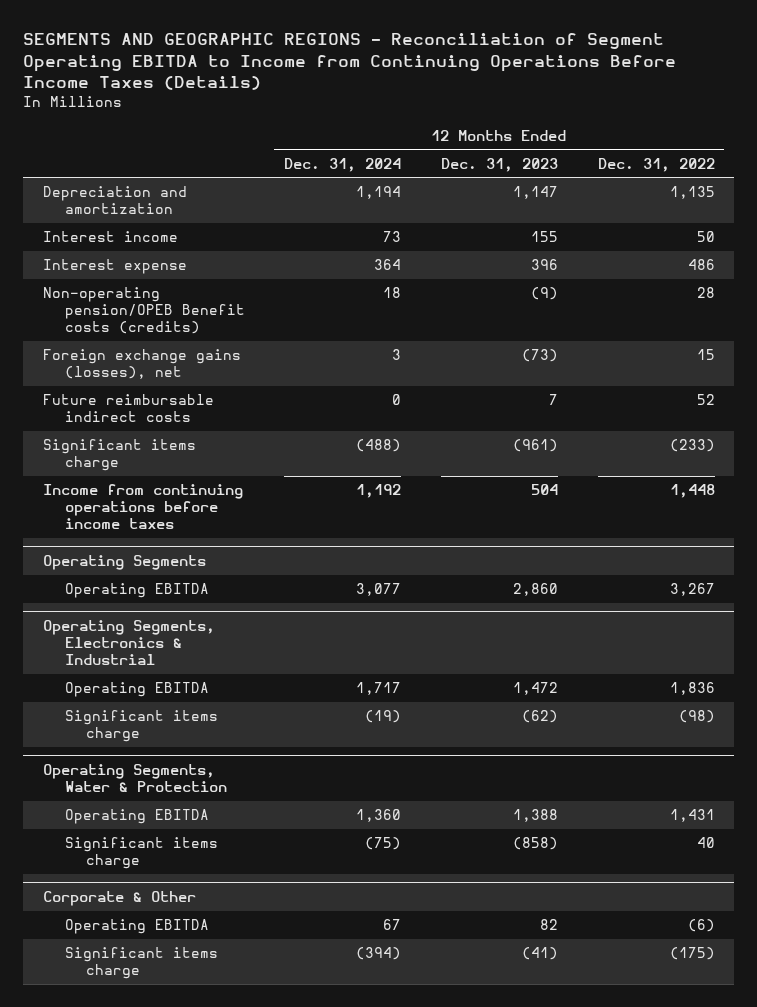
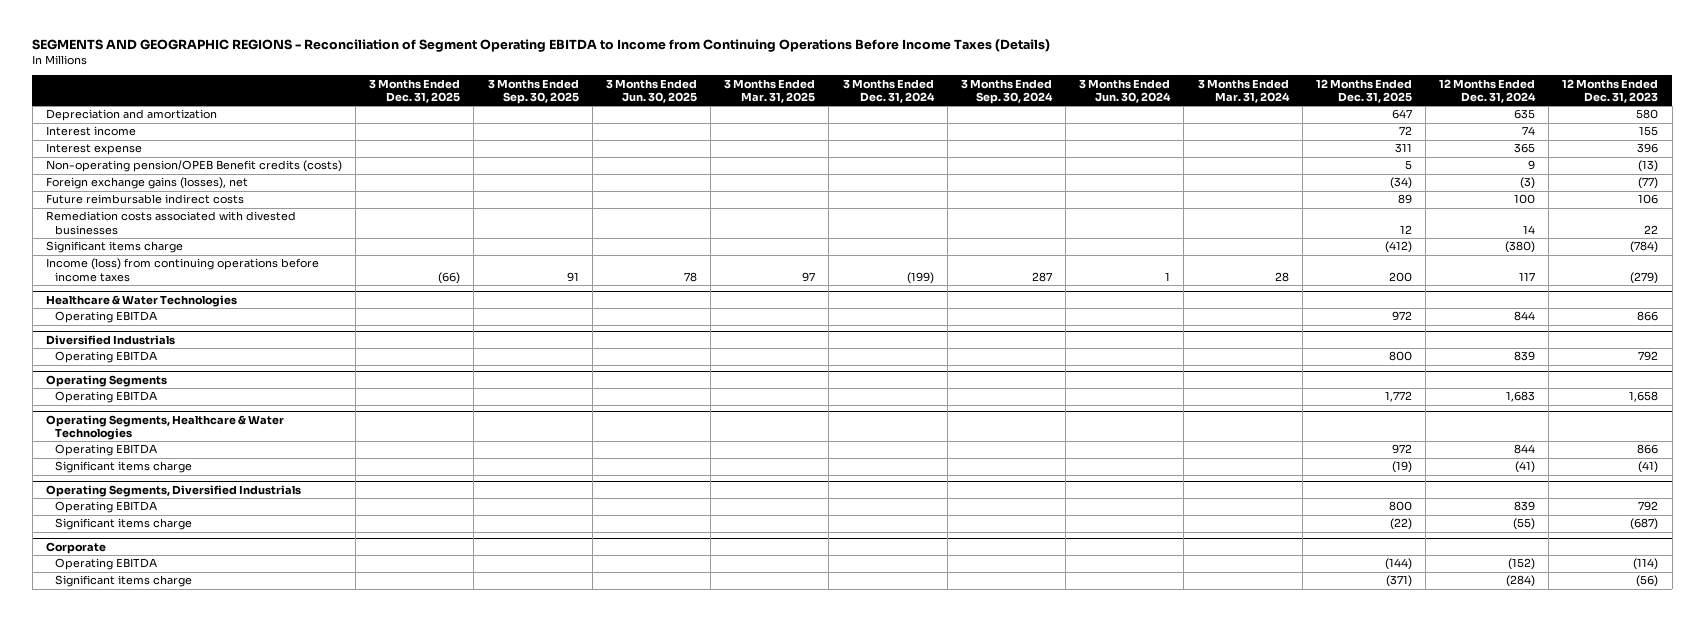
- | 12 Months Ended Dec. 31, 2024 | 12 Months Ended Dec. 31, 2023 | 12 Months Ended Dec. 31, 2022
+ | 3 Months Ended Dec. 31, 2025 | 3 Months Ended Sep. 30, 2025 | 3 Months Ended Jun. 30, 2025 | 3 Months Ended Mar. 31, 2025 | 3 Months Ended Dec. 31, 2024 | 3 Months Ended Sep. 30, 2024 | 3 Months Ended Jun. 30, 2024 | 3 Months Ended Mar. 31, 2024 | 12 Months Ended Dec. 31, 2025 | 12 Months Ended Dec. 31, 2024 | 12 Months Ended Dec. 31, 2023
- Depreciation and amortization | 1,194 | 1,147 | 1,135
- Interest income | 73 | 155 | 50
- Interest expense | 364 | 396 | 486
- Non-operating pension/OPEB Benefit costs (credits) | 18 | (9) | 28
- Foreign exchange gains (losses), net | 3 | (73) | 15
- Future reimbursable indirect costs | 0 | 7 | 52
- Significant items charge | (488) | (961) | (233)
- Income from continuing operations before income taxes | 1,192 | 504 | 1,448
+ Depreciation and amortization | | | | | | | | | 647 | 635 | 580
+ Interest income | | | | | | | | | 72 | 74 | 155
+ Interest expense | | | | | | | | | 311 | 365 | 396
+ Non-operating pension/OPEB Benefit credits (costs) | | | | | | | | | 5 | 9 | (13)
+ Foreign exchange gains (losses), net | | | | | | | | | (34) | (3) | (77)
+ Future reimbursable indirect costs | | | | | | | | | 89 | 100 | 106
+ Remediation costs associated with divested businesses | | | | | | | | | 12 | 14 | 22
+ Significant items charge | | | | | | | | | (412) | (380) | (784)
+ Income (loss) from continuing operations before income taxes | (66) | 91 | 78 | 97 | (199) | 287 | 1 | 28 | 200 | 117 | (279)
+ Healthcare & Water Technologies
+ Operating EBITDA | | | | | | | | | 972 | 844 | 866
+ Diversified Industrials
+ Operating EBITDA | | | | | | | | | 800 | 839 | 792
@ Operating Segments
- Operating EBITDA | 3,077 | 2,860 | 3,267
- Operating Segments, Electronics & Industrial
- Operating EBITDA | 1,717 | 1,472 | 1,836
- Significant items charge | (19) | (62) | (98)
- Operating Segments, Water & Protection
- Operating EBITDA | 1,360 | 1,388 | 1,431
- Significant items charge | (75) | (858) | 40
- Corporate & Other
- Operating EBITDA | 67 | 82 | (6)
- Significant items charge | (394) | (41) | (175)
@ Operating Segments
+ Operating EBITDA | | | | | | | | | 1,772 | 1,683 | 1,658
+ Operating Segments, Healthcare & Water Technologies
+ Operating EBITDA | | | | | | | | | 972 | 844 | 866
+ Significant items charge | | | | | | | | | (19) | (41) | (41)
+ Operating Segments, Diversified Industrials
+ Operating EBITDA | | | | | | | | | 800 | 839 | 792
+ Significant items charge | | | | | | | | | (22) | (55) | (687)
+ Corporate
+ Operating EBITDA | | | | | | | | | (144) | (152) | (114)
+ Significant items charge | | | | | | | | | (371) | (284) | (56)

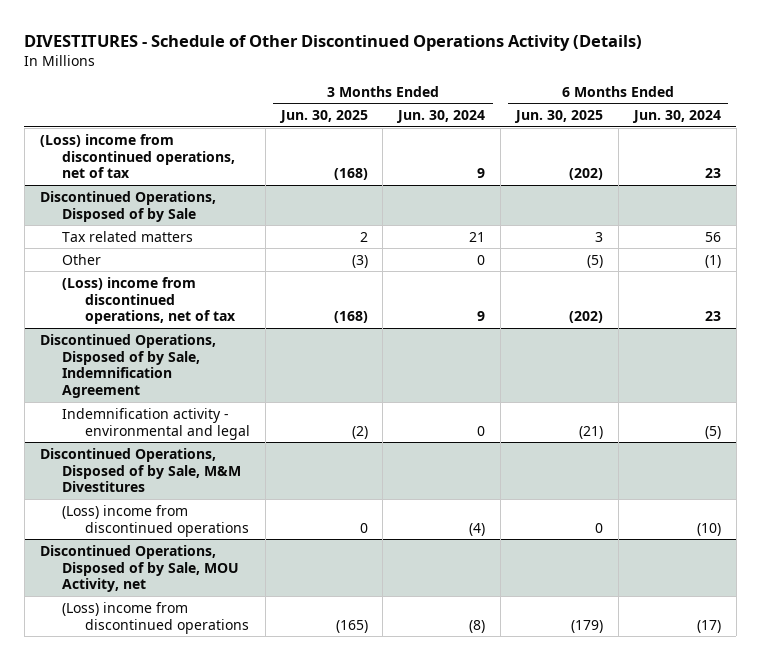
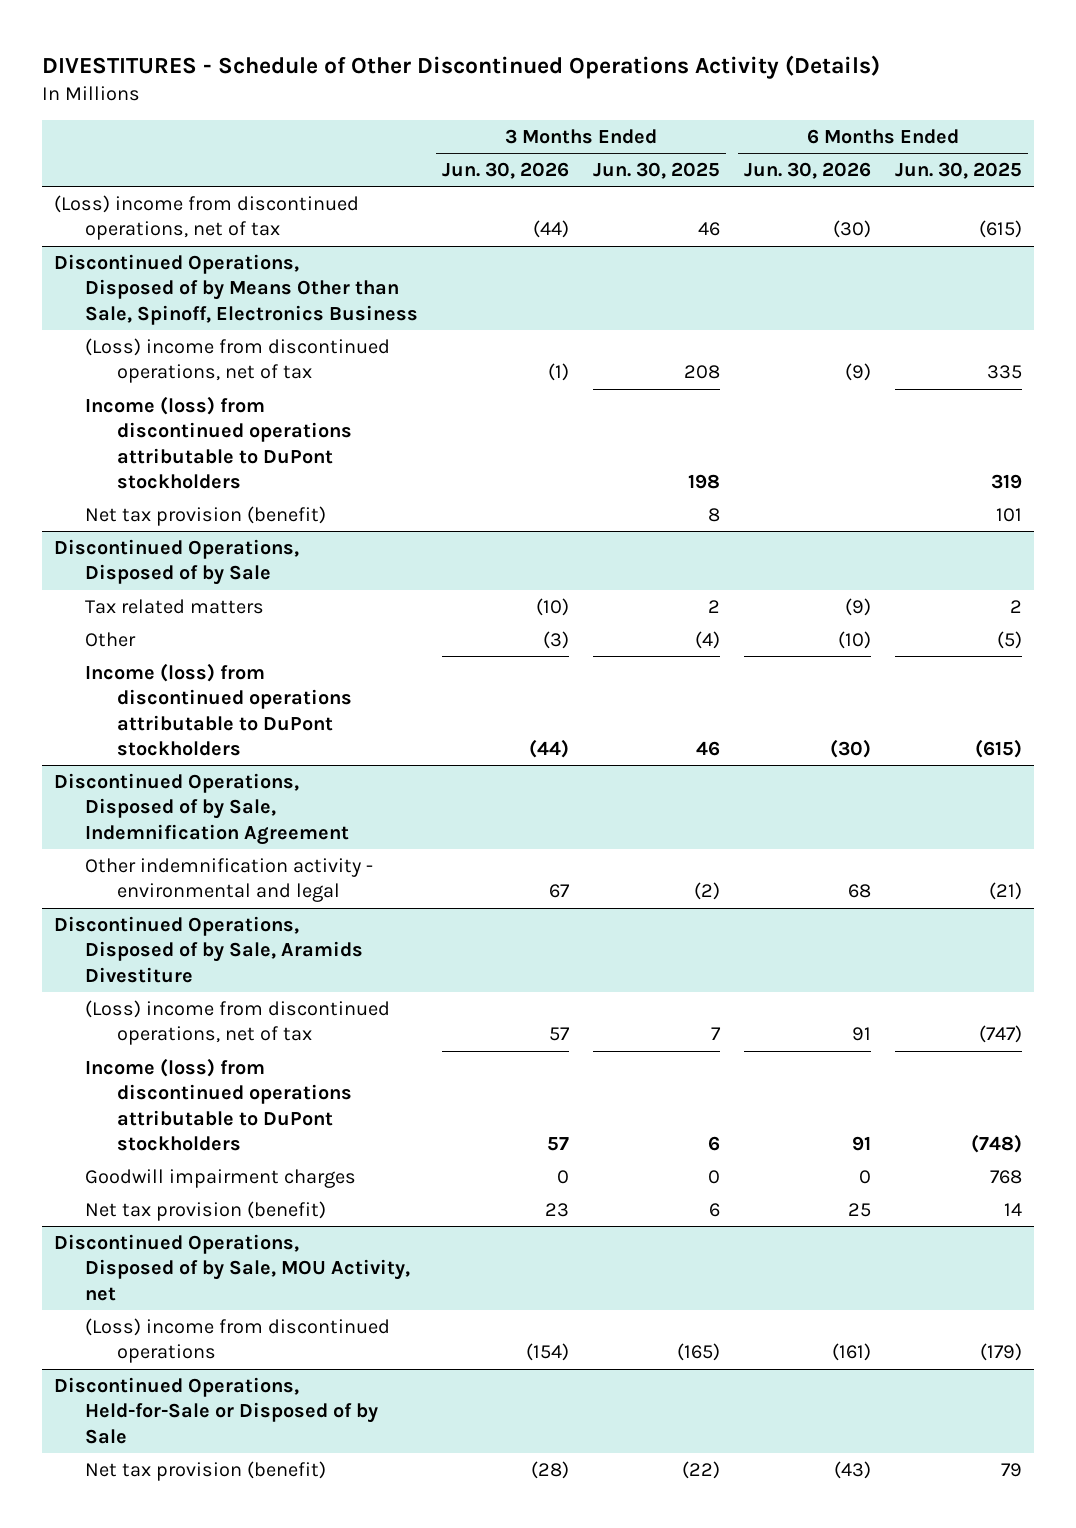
- | 3 Months Ended Jun. 30, 2025 | 3 Months Ended Jun. 30, 2024 | 6 Months Ended Jun. 30, 2025 | 6 Months Ended Jun. 30, 2024
+ | 3 Months Ended Jun. 30, 2026 | 3 Months Ended Jun. 30, 2025 | 6 Months Ended Jun. 30, 2026 | 6 Months Ended Jun. 30, 2025
- (Loss) income from discontinued operations, net of tax | (168) | 9 | (202) | 23
+ (Loss) income from discontinued operations, net of tax | (44) | 46 | (30) | (615)
+ Discontinued Operations, Disposed of by Means Other than Sale, Spinoff, Electronics Business
+ (Loss) income from discontinued operations, net of tax | (1) | 208 | (9) | 335
+ Income (loss) from discontinued operations attributable to DuPont stockholders | | 198 | | 319
+ Net tax provision (benefit) | | 8 | | 101
@ Discontinued Operations, Disposed of by Sale
- Tax related matters | 2 | 21 | 3 | 56
- Other | (3) | 0 | (5) | (1)
- (Loss) income from discontinued operations, net of tax | (168) | 9 | (202) | 23
+ Tax related matters | (10) | 2 | (9) | 2
+ Other | (3) | (4) | (10) | (5)
+ Income (loss) from discontinued operations attributable to DuPont stockholders | (44) | 46 | (30) | (615)
@ Discontinued Operations, Disposed of by Sale, Indemnification Agreement
- Indemnification activity - environmental and legal | (2) | 0 | (21) | (5)
- Discontinued Operations, Disposed of by Sale, M&M Divestitures
- (Loss) income from discontinued operations | 0 | (4) | 0 | (10)
@ Discontinued Operations, Disposed of by Sale, Indemnification Agreement
+ Other indemnification activity - environmental and legal | 67 | (2) | 68 | (21)
+ Discontinued Operations, Disposed of by Sale, Aramids Divestiture
+ (Loss) income from discontinued operations, net of tax | 57 | 7 | 91 | (747)
+ Income (loss) from discontinued operations attributable to DuPont stockholders | 57 | 6 | 91 | (748)
+ Goodwill impairment charges | 0 | 0 | 0 | 768
+ Net tax provision (benefit) | 23 | 6 | 25 | 14
+ Discontinued Operations, Held-for-Sale or Disposed of by Sale
+ Net tax provision (benefit) | (28) | (22) | (43) | 79

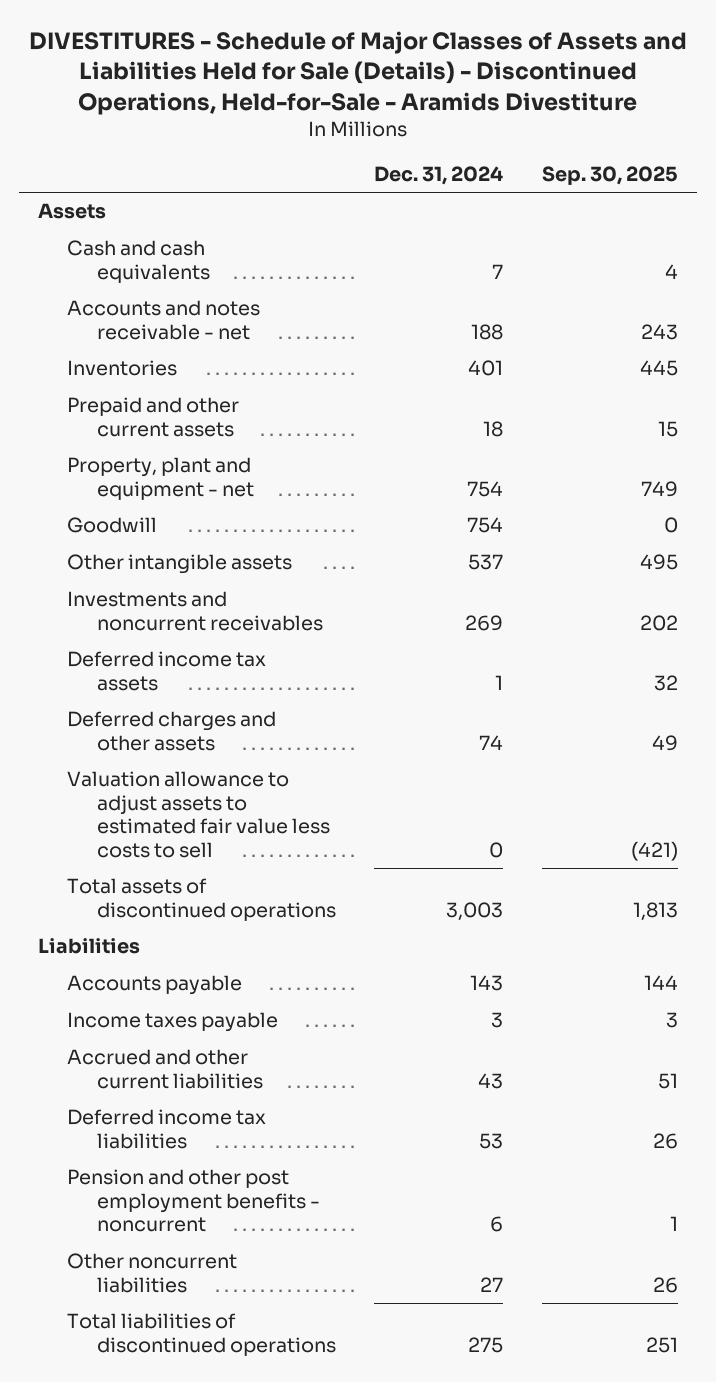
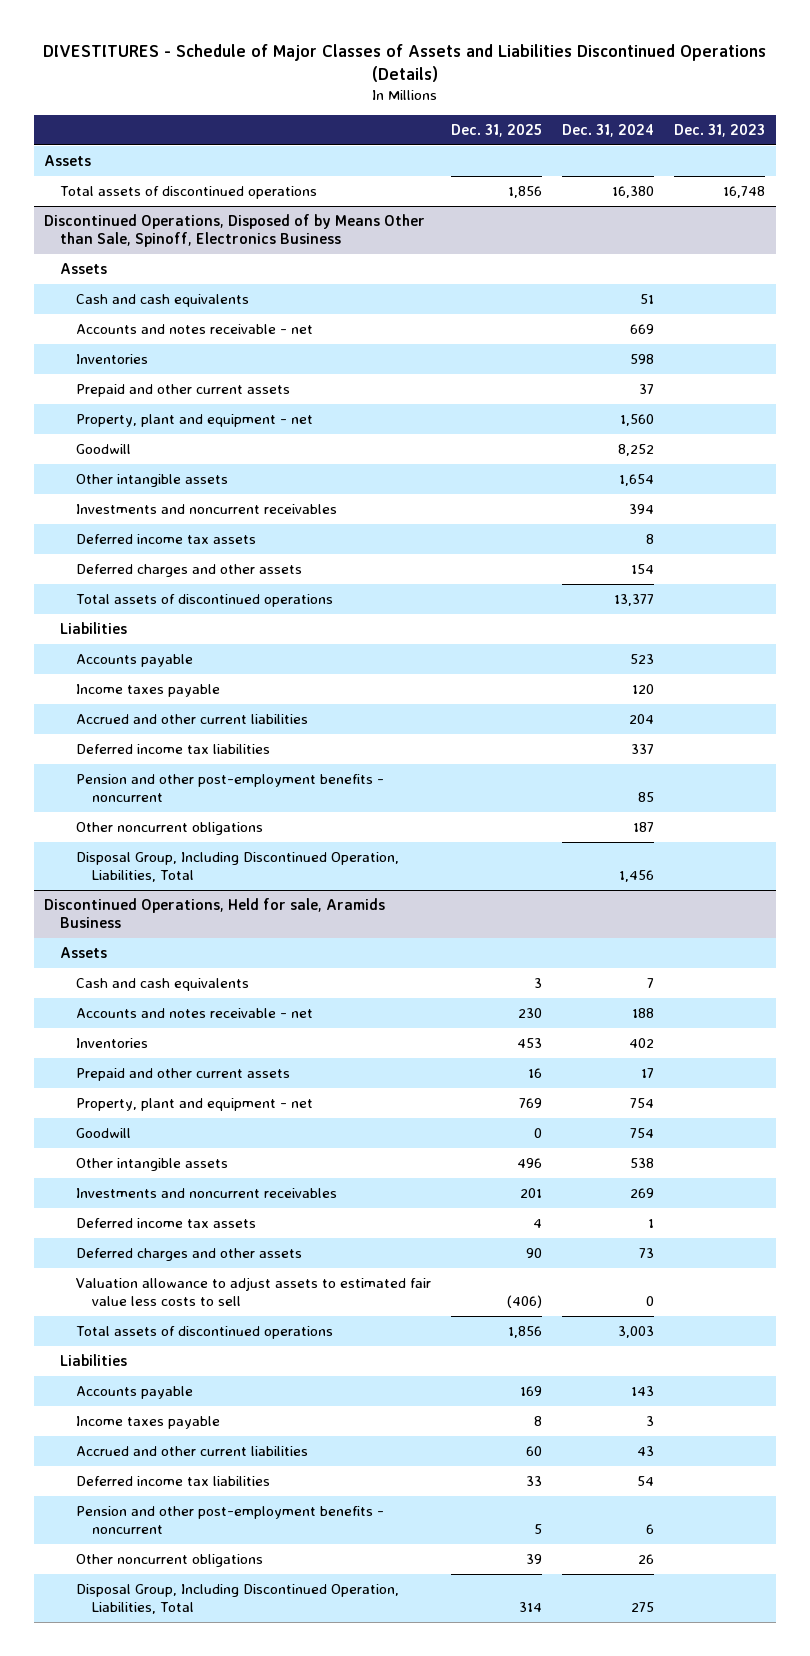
- DIVESTITURES - Schedule of Major Classes of Assets and Liabilities Held for Sale (Details) - Discontinued Operations, Held-for-Sale - Aramids Divestiture
+ DIVESTITURES - Schedule of Major Classes of Assets and Liabilities Discontinued Operations (Details)
- | Dec. 31, 2024 | Sep. 30, 2025
+ | Dec. 31, 2025 | Dec. 31, 2024 | Dec. 31, 2023
+ Total assets of discontinued operations | 1,856 | 16,380 | 16,748
+ Discontinued Operations, Disposed of by Means Other than Sale, Spinoff, Electronics Business
+ Assets
+ Cash and cash equivalents | | 51 |
+ Accounts and notes receivable - net | | 669 |
+ Inventories | | 598 |
+ Prepaid and other current assets | | 37 |
+ Property, plant and equipment - net | | 1,560 |
+ Goodwill | | 8,252 |
+ Other intangible assets | | 1,654 |
+ Investments and noncurrent receivables | | 394 |
+ Deferred income tax assets | | 8 |
+ Deferred charges and other assets | | 154 |
+ Total assets of discontinued operations | | 13,377 |
+ Liabilities
+ Accounts payable | | 523 |
+ Income taxes payable | | 120 |
+ Accrued and other current liabilities | | 204 |
+ Deferred income tax liabilities | | 337 |
+ Pension and other post-employment benefits - noncurrent | | 85 |
+ Other noncurrent obligations | | 187 |
+ Disposal Group, Including Discontinued Operation, Liabilities, Total | | 1,456 |
+ Discontinued Operations, Held for sale, Aramids Business
+ Assets
- Inventories | 401 | 445
- Prepaid and other current assets | 18 | 15
+ Inventories | 453 | 402 |
+ Prepaid and other current assets | 16 | 17 |
- Other intangible assets | 537 | 495
+ Other intangible assets | 496 | 538 |
- Deferred charges and other assets | 74 | 49
+ Deferred charges and other assets | 90 | 73 |
- Deferred income tax liabilities | 53 | 26
- Pension and other post employment benefits - noncurrent | 6 | 1
- Other noncurrent liabilities | 27 | 26
- Total liabilities of discontinued operations | 275 | 251
+ Deferred income tax liabilities | 33 | 54 |
+ Pension and other post-employment benefits - noncurrent | 5 | 6 |
+ Other noncurrent obligations | 39 | 26 |
+ Disposal Group, Including Discontinued Operation, Liabilities, Total | 314 | 275 |

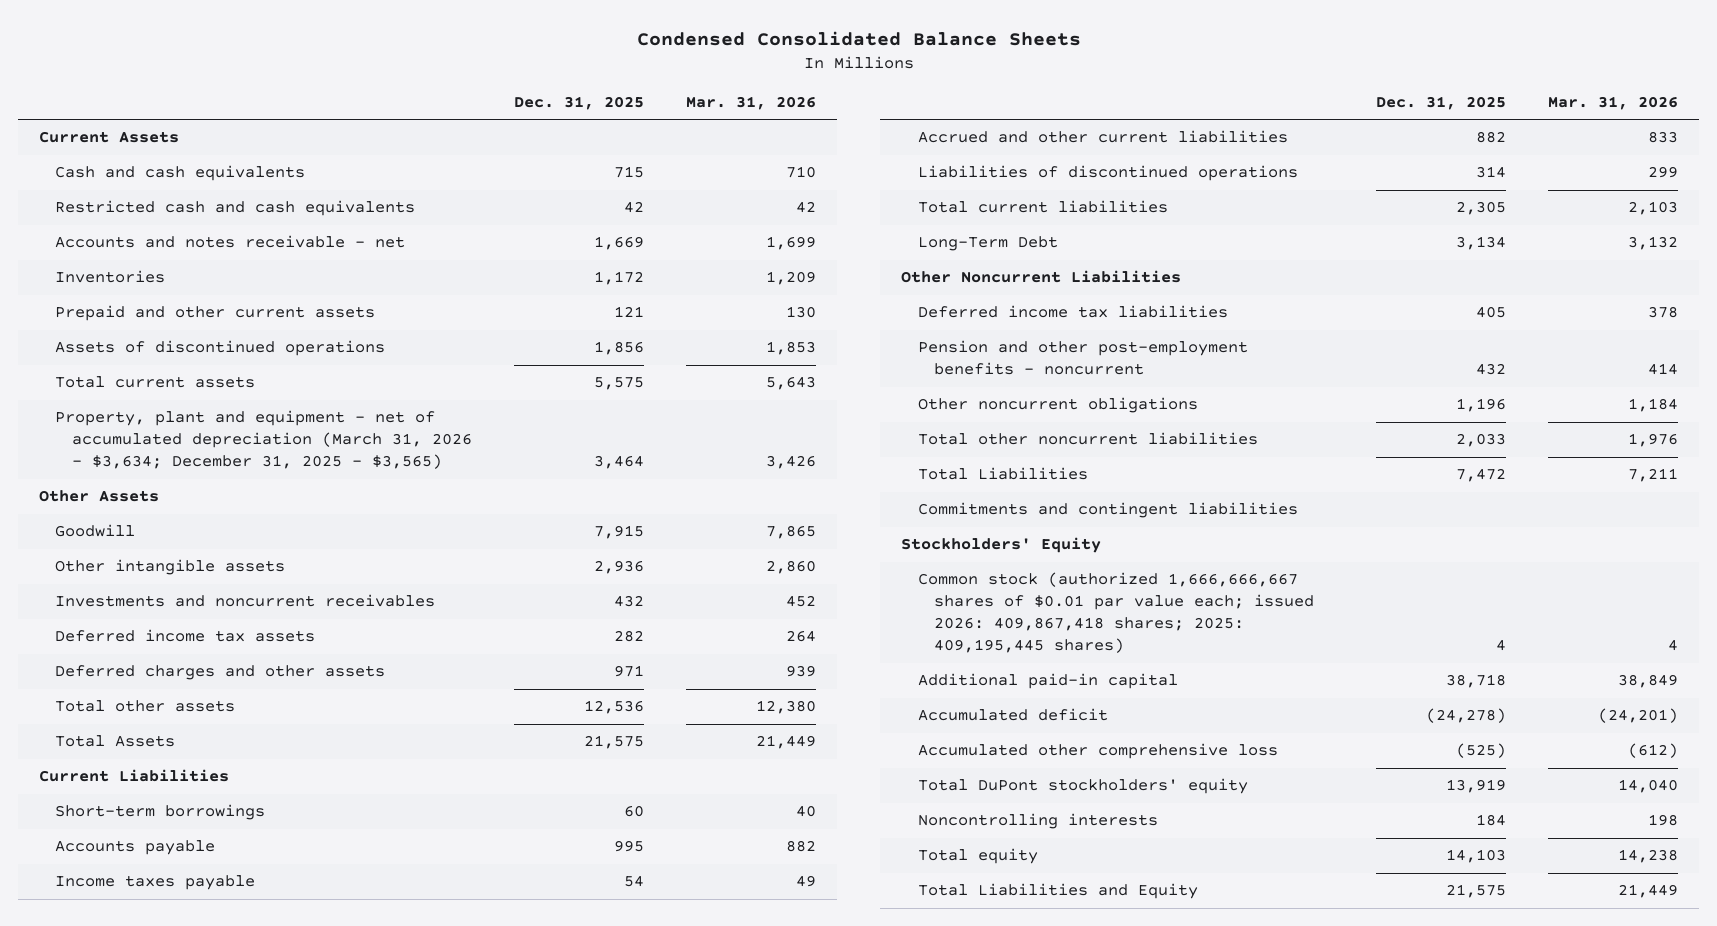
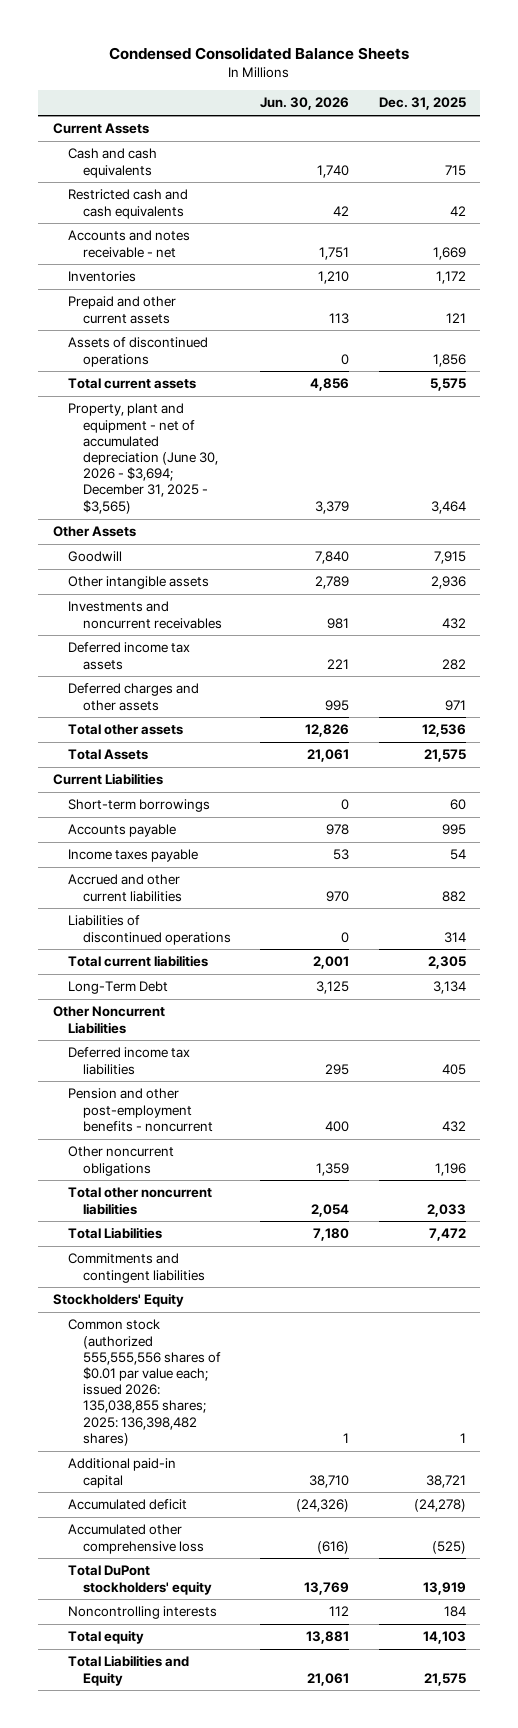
- | Dec. 31, 2025 | Mar. 31, 2026
+ | Jun. 30, 2026 | Dec. 31, 2025
- Property, plant and equipment - net of accumulated depreciation (March 31, 2026 - $3,634; December 31, 2025 - $3,565) | 3,464 | 3,426
+ Property, plant and equipment - net of accumulated depreciation (June 30, 2026 - $3,694; December 31, 2025 - $3,565) | 3,379 | 3,464
- Common stock (authorized 1,666,666,667 shares of $0.01 par value each; issued 2026: 409,867,418 shares; 2025: 409,195,445 shares) | 4 | 4
- Additional paid-in capital | 38,718 | 38,849
+ Common stock (authorized 555,555,556 shares of $0.01 par value each; issued 2026: 135,038,855 shares; 2025: 136,398,482 shares) | 1 | 1
+ Additional paid-in capital | 38,710 | 38,721

